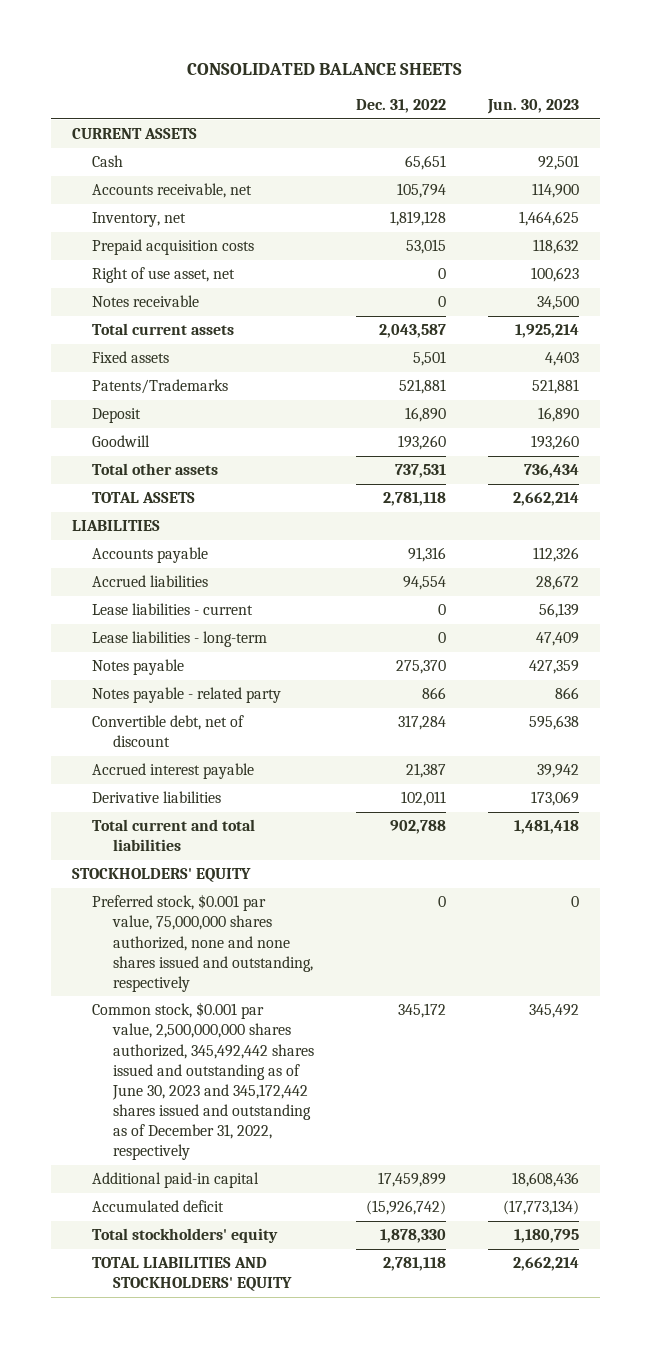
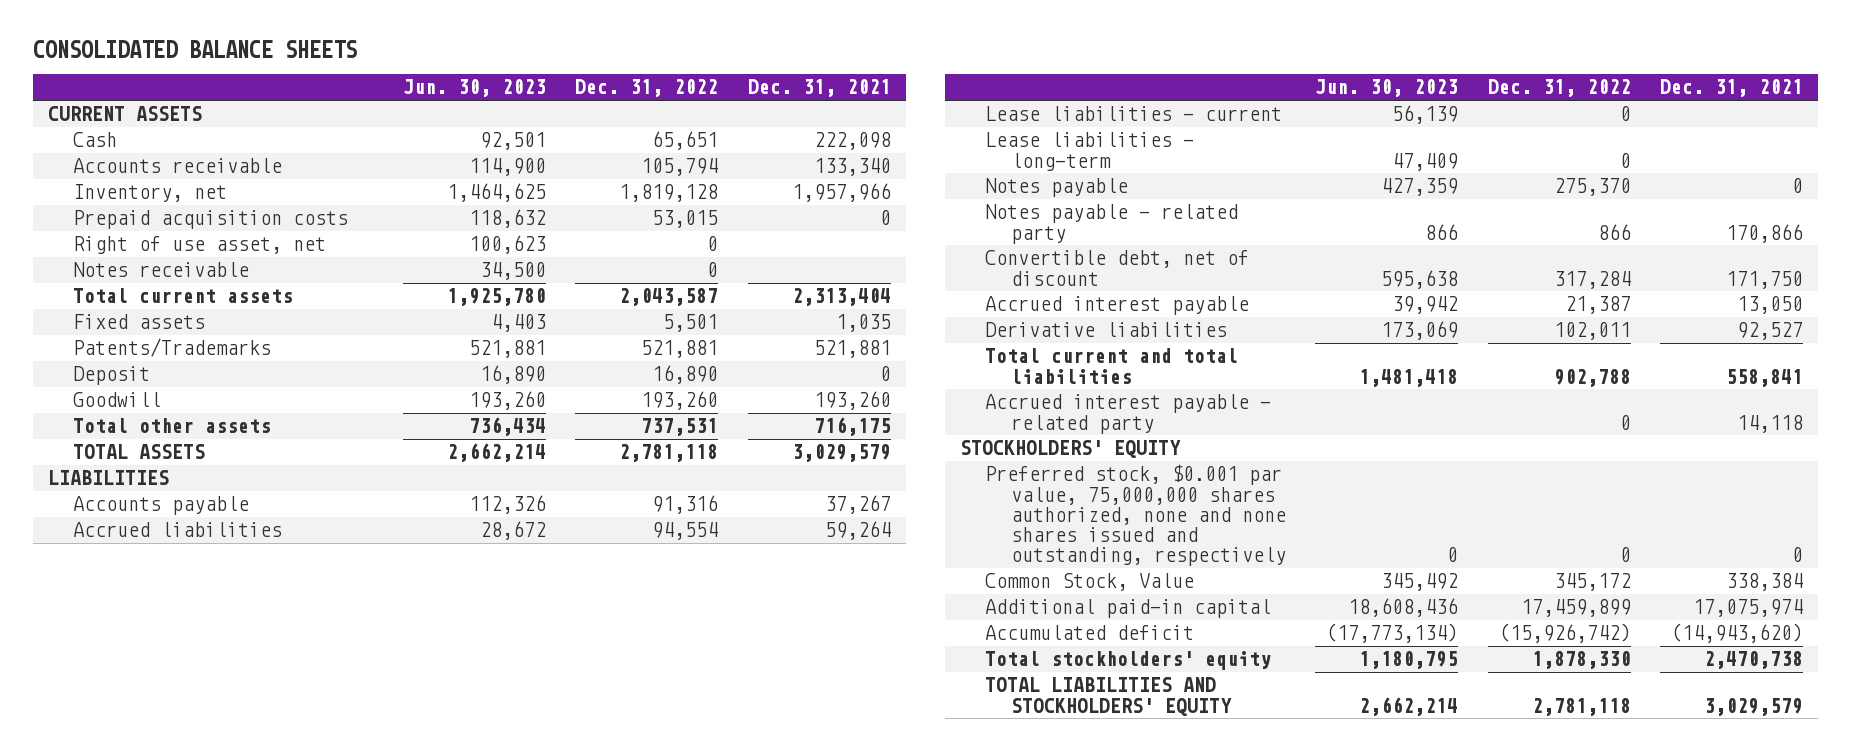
- | Dec. 31, 2022 | Jun. 30, 2023
+ | Jun. 30, 2023 | Dec. 31, 2022 | Dec. 31, 2021
- Accounts receivable, net | 105,794 | 114,900
+ Accounts receivable | 114,900 | 105,794 | 133,340
- Total current assets | 2,043,587 | 1,925,214
+ Total current assets | 1,925,780 | 2,043,587 | 2,313,404
+ Accrued interest payable - related party | | 0 | 14,118
- Common stock, $0.001 par value, 2,500,000,000 shares authorized, 345,492,442 shares issued and outstanding as of June 30, 2023 and 345,172,442 shares issued and outstanding as of December 31, 2022, respectively | 345,172 | 345,492
+ Common Stock, Value | 345,492 | 345,172 | 338,384

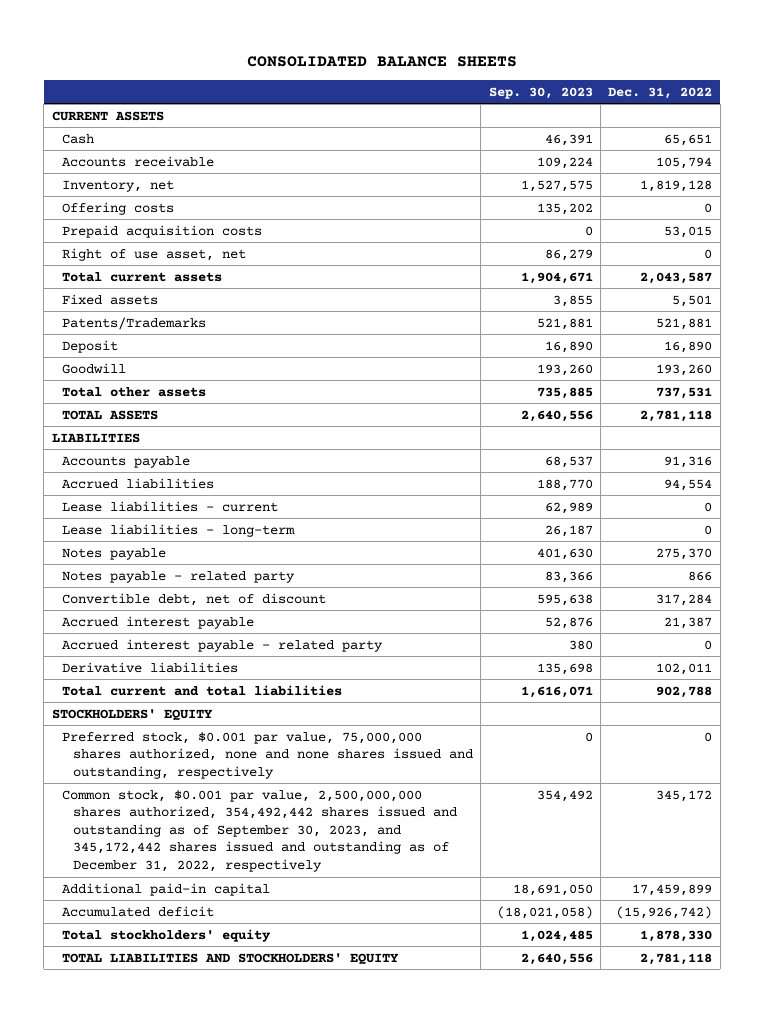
- | Jun. 30, 2023 | Dec. 31, 2022 | Dec. 31, 2021
+ | Sep. 30, 2023 | Dec. 31, 2022
+ Offering costs | 135,202 | 0
- Notes receivable | 34,500 | 0 |
moved up: Accrued interest payable - related party | 380 | 0
- Common Stock, Value | 345,492 | 345,172 | 338,384
+ Common stock, $0.001 par value, 2,500,000,000 shares authorized, 354,492,442 shares issued and outstanding as of September 30, 2023, and 345,172,442 shares issued and outstanding as of December 31, 2022, respectively | 354,492 | 345,172

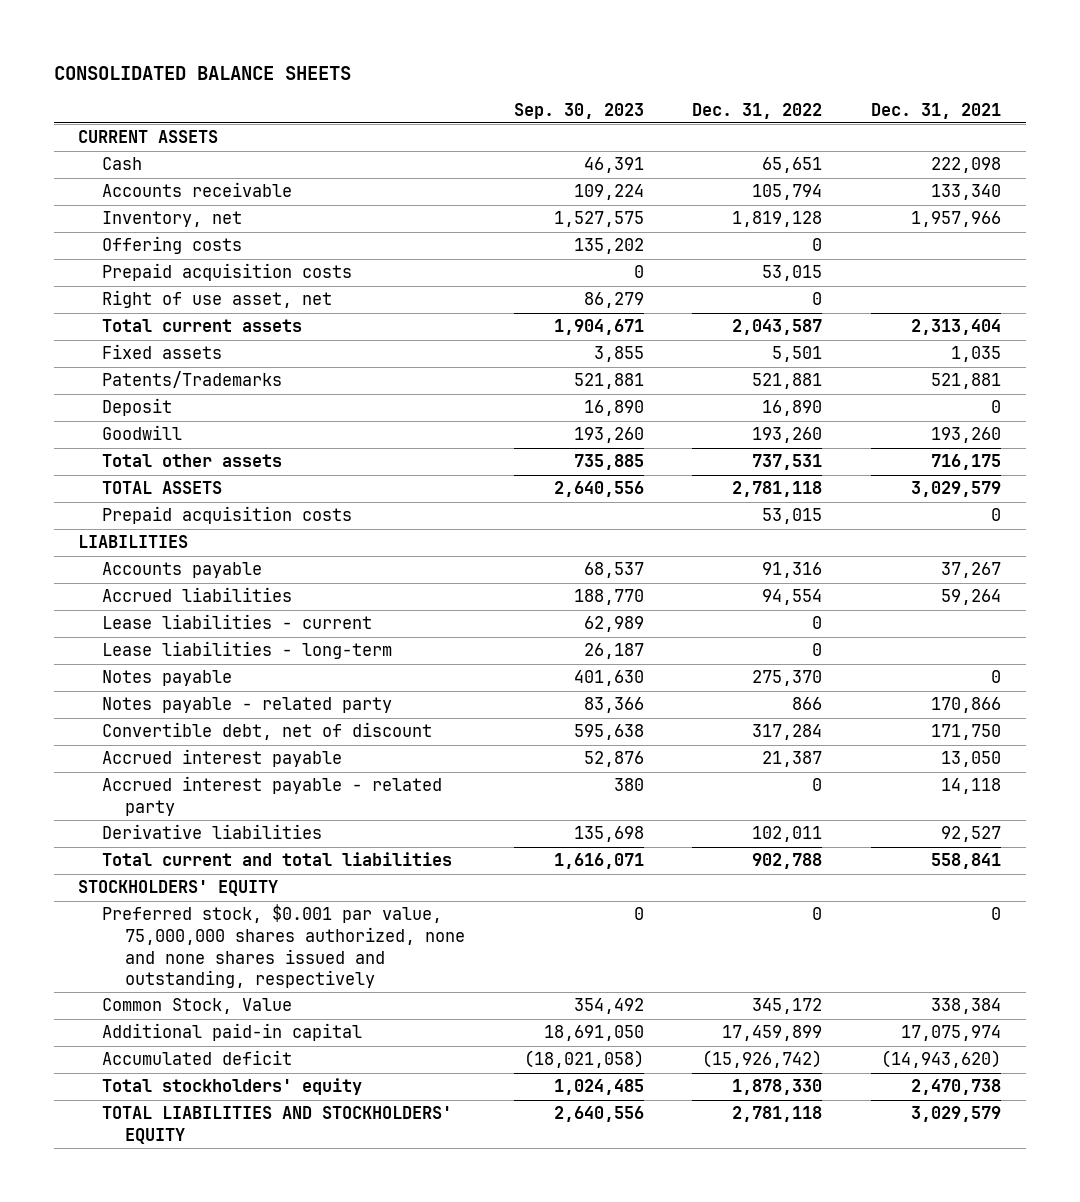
- | Sep. 30, 2023 | Dec. 31, 2022
+ | Sep. 30, 2023 | Dec. 31, 2022 | Dec. 31, 2021
+ Prepaid acquisition costs | | 53,015 | 0
- Common stock, $0.001 par value, 2,500,000,000 shares authorized, 354,492,442 shares issued and outstanding as of September 30, 2023, and 345,172,442 shares issued and outstanding as of December 31, 2022, respectively | 354,492 | 345,172
+ Common Stock, Value | 354,492 | 345,172 | 338,384

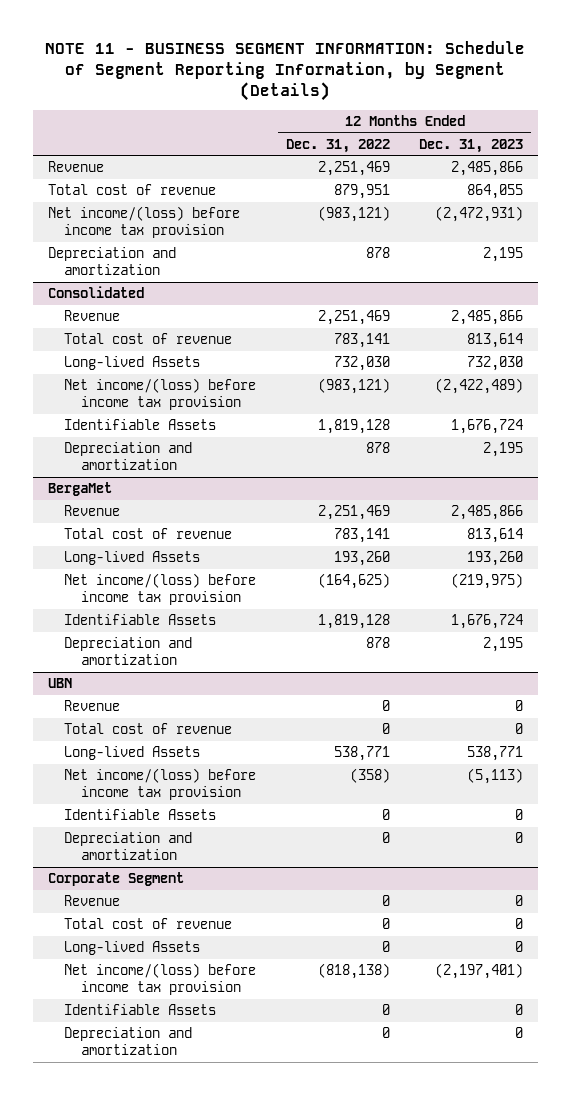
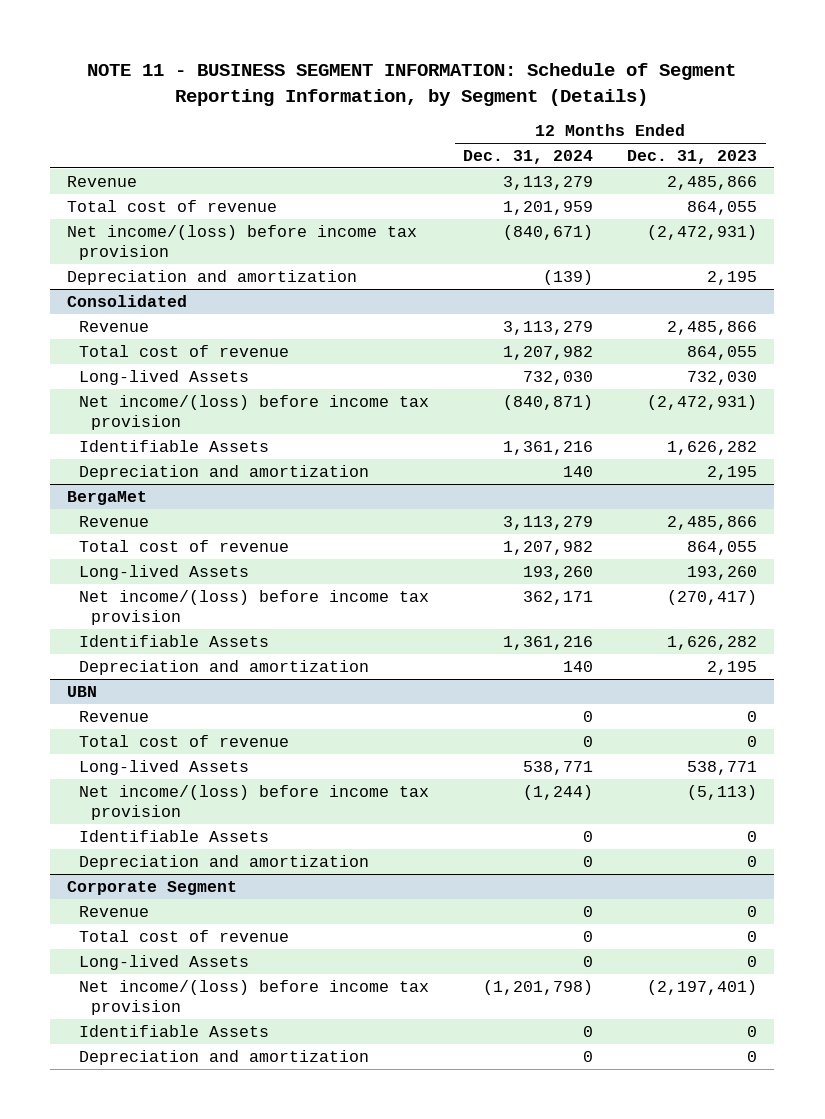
- | 12 Months Ended Dec. 31, 2022 | 12 Months Ended Dec. 31, 2023
+ | 12 Months Ended Dec. 31, 2024 | 12 Months Ended Dec. 31, 2023
@ Consolidated
- Total cost of revenue | 783,141 | 813,614
+ Total cost of revenue | 1,207,982 | 864,055
- Net income/(loss) before income tax provision | (983,121) | (2,422,489)
- Identifiable Assets | 1,819,128 | 1,676,724
+ Net income/(loss) before income tax provision | (840,871) | (2,472,931)
+ Identifiable Assets | 1,361,216 | 1,626,282
@ BergaMet
- Total cost of revenue | 783,141 | 813,614
+ Total cost of revenue | 1,207,982 | 864,055
- Net income/(loss) before income tax provision | (164,625) | (219,975)
- Identifiable Assets | 1,819,128 | 1,676,724
+ Net income/(loss) before income tax provision | 362,171 | (270,417)
+ Identifiable Assets | 1,361,216 | 1,626,282

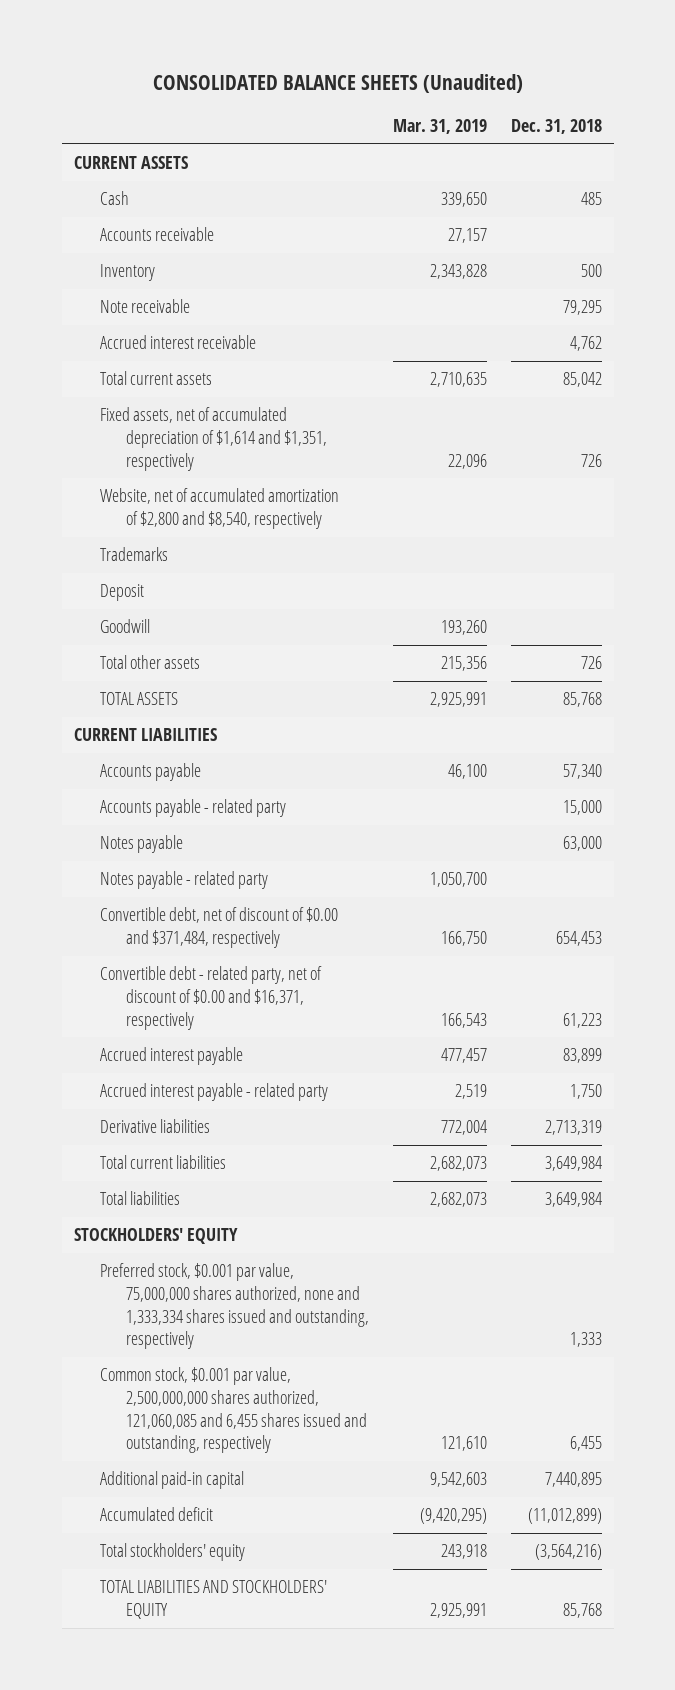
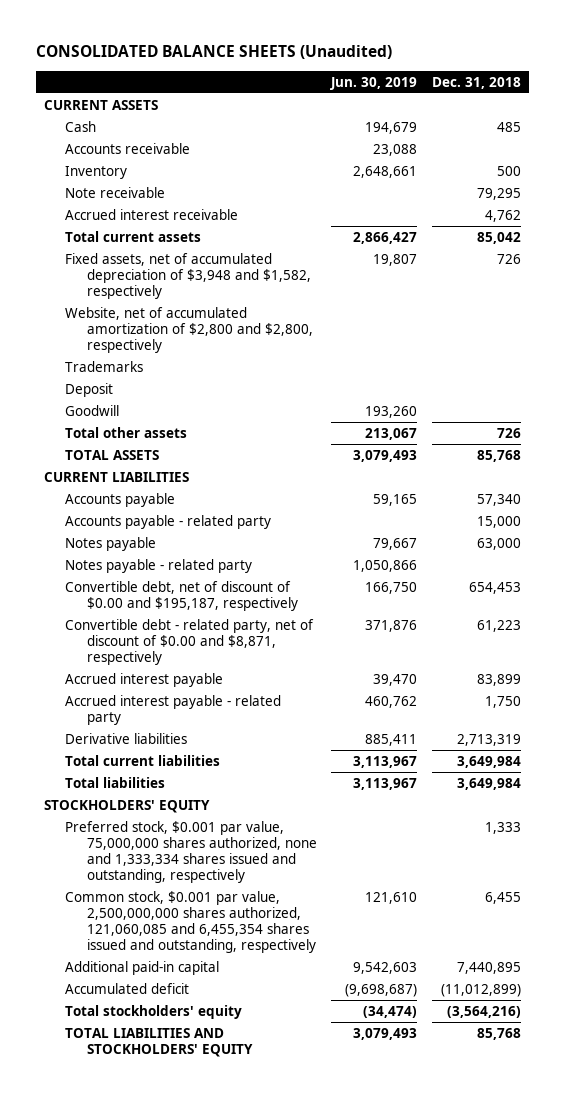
- | Mar. 31, 2019 | Dec. 31, 2018
+ | Jun. 30, 2019 | Dec. 31, 2018
- Fixed assets, net of accumulated depreciation of $1,614 and $1,351, respectively | 22,096 | 726
- Website, net of accumulated amortization of $2,800 and $8,540, respectively
+ Fixed assets, net of accumulated depreciation of $3,948 and $1,582, respectively | 19,807 | 726
+ Website, net of accumulated amortization of $2,800 and $2,800, respectively
- Convertible debt, net of discount of $0.00 and $371,484, respectively | 166,750 | 654,453
- Convertible debt - related party, net of discount of $0.00 and $16,371, respectively | 166,543 | 61,223
+ Convertible debt, net of discount of $0.00 and $195,187, respectively | 166,750 | 654,453
+ Convertible debt - related party, net of discount of $0.00 and $8,871, respectively | 371,876 | 61,223
- Common stock, $0.001 par value, 2,500,000,000 shares authorized, 121,060,085 and 6,455 shares issued and outstanding, respectively | 121,610 | 6,455
+ Common stock, $0.001 par value, 2,500,000,000 shares authorized, 121,060,085 and 6,455,354 shares issued and outstanding, respectively | 121,610 | 6,455

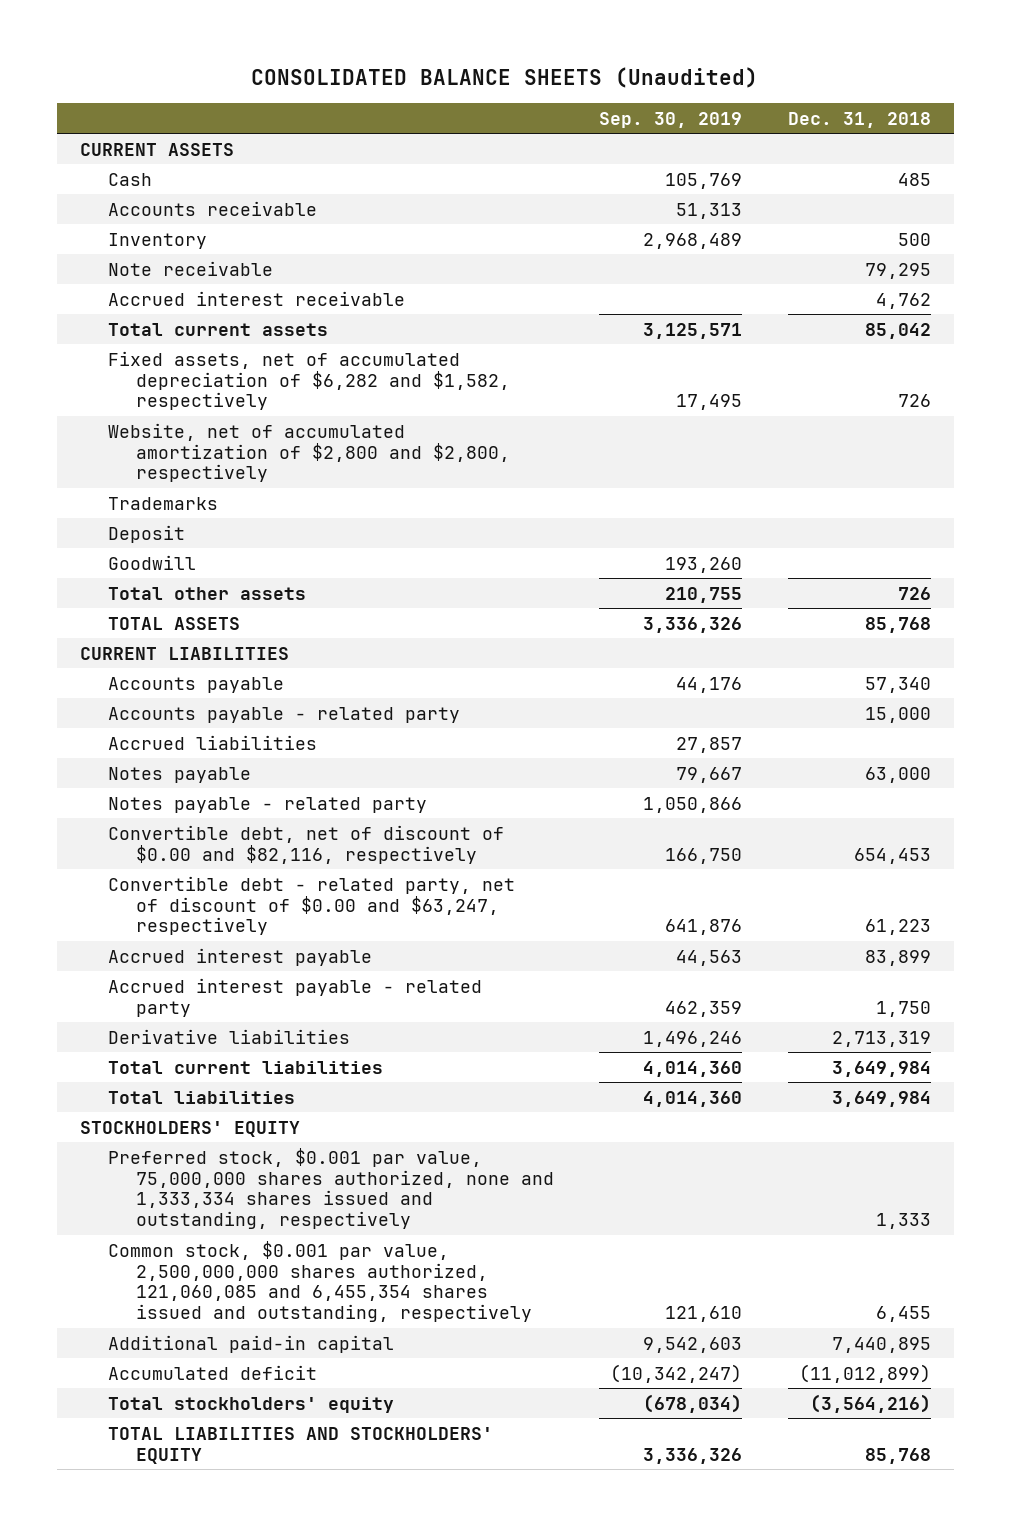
- | Jun. 30, 2019 | Dec. 31, 2018
+ | Sep. 30, 2019 | Dec. 31, 2018
- Fixed assets, net of accumulated depreciation of $3,948 and $1,582, respectively | 19,807 | 726
+ Fixed assets, net of accumulated depreciation of $6,282 and $1,582, respectively | 17,495 | 726
+ Accrued liabilities | 27,857 |
- Convertible debt, net of discount of $0.00 and $195,187, respectively | 166,750 | 654,453
- Convertible debt - related party, net of discount of $0.00 and $8,871, respectively | 371,876 | 61,223
+ Convertible debt, net of discount of $0.00 and $82,116, respectively | 166,750 | 654,453
+ Convertible debt - related party, net of discount of $0.00 and $63,247, respectively | 641,876 | 61,223

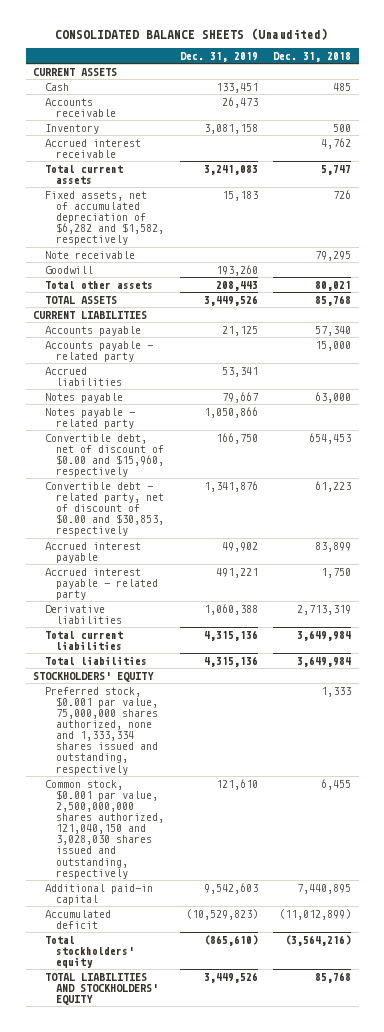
- | Sep. 30, 2019 | Dec. 31, 2018
+ | Dec. 31, 2019 | Dec. 31, 2018
- Total current assets | 3,125,571 | 85,042
+ Total current assets | 3,241,083 | 5,747
- Website, net of accumulated amortization of $2,800 and $2,800, respectively
- Trademarks
- Deposit
moved down: Note receivable | | 79,295
- Total other assets | 210,755 | 726
+ Total other assets | 208,443 | 80,021
- Convertible debt, net of discount of $0.00 and $82,116, respectively | 166,750 | 654,453
- Convertible debt - related party, net of discount of $0.00 and $63,247, respectively | 641,876 | 61,223
+ Convertible debt, net of discount of $0.00 and $15,960, respectively | 166,750 | 654,453
+ Convertible debt - related party, net of discount of $0.00 and $30,853, respectively | 1,341,876 | 61,223
- Common stock, $0.001 par value, 2,500,000,000 shares authorized, 121,060,085 and 6,455,354 shares issued and outstanding, respectively | 121,610 | 6,455
+ Common stock, $0.001 par value, 2,500,000,000 shares authorized, 121,040,150 and 3,028,030 shares issued and outstanding, respectively | 121,610 | 6,455

